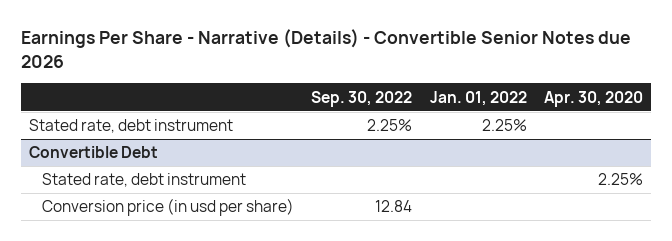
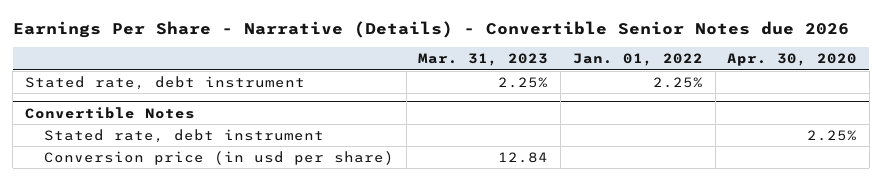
- | Sep. 30, 2022 | Jan. 01, 2022 | Apr. 30, 2020
+ | Mar. 31, 2023 | Jan. 01, 2022 | Apr. 30, 2020
- Convertible Debt
+ Convertible Notes

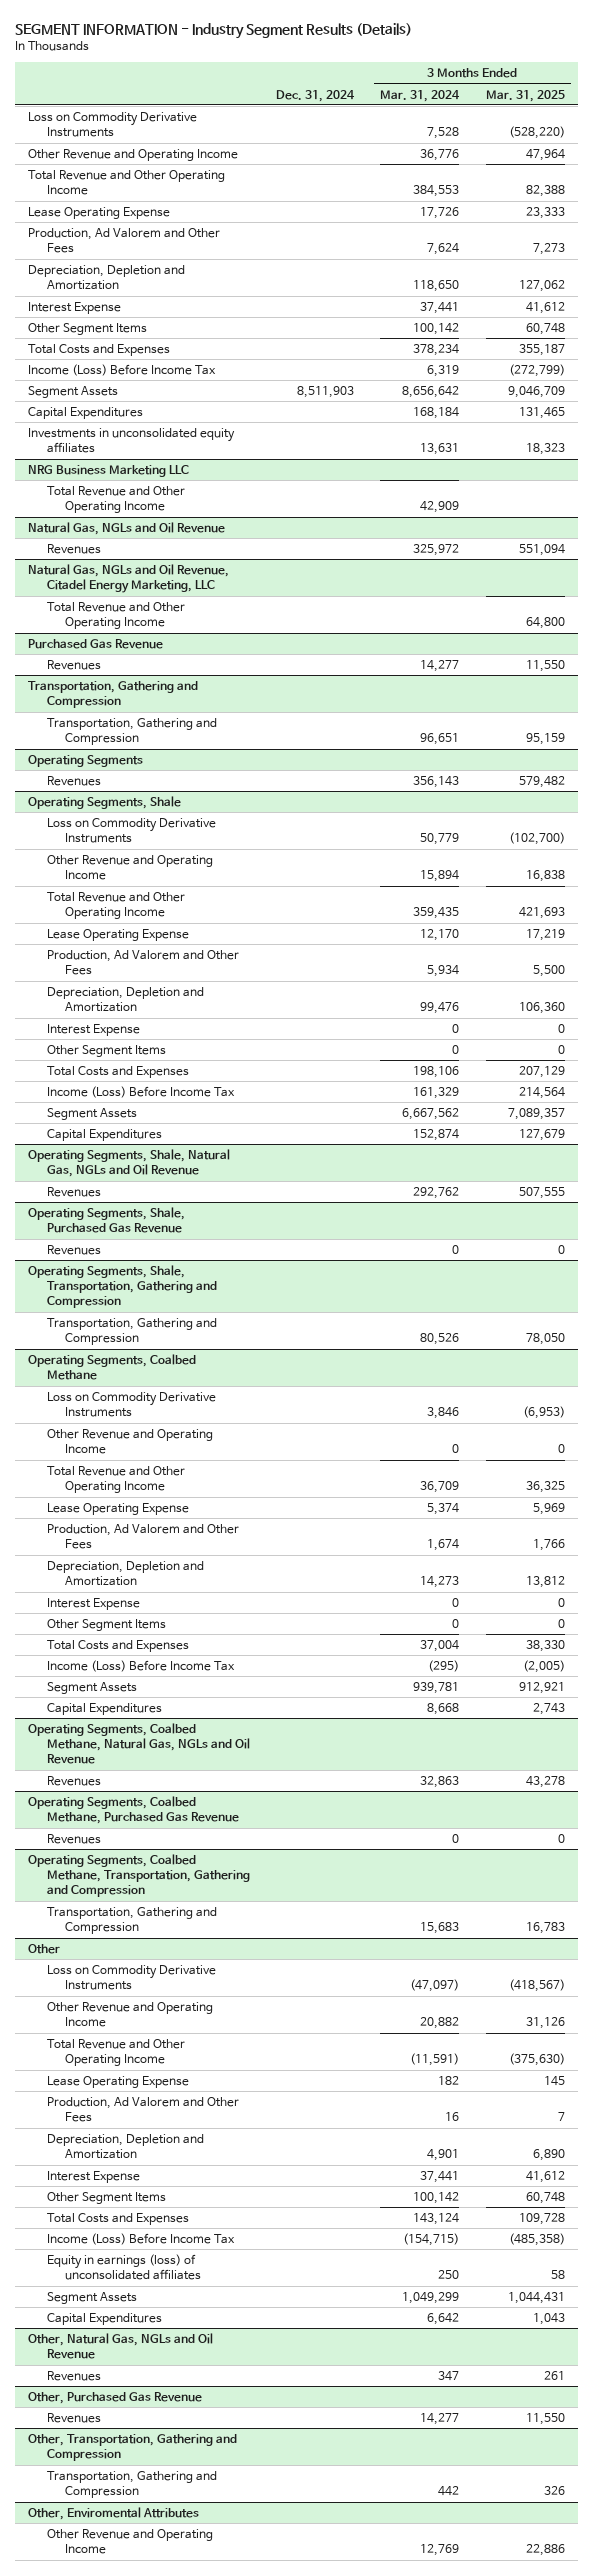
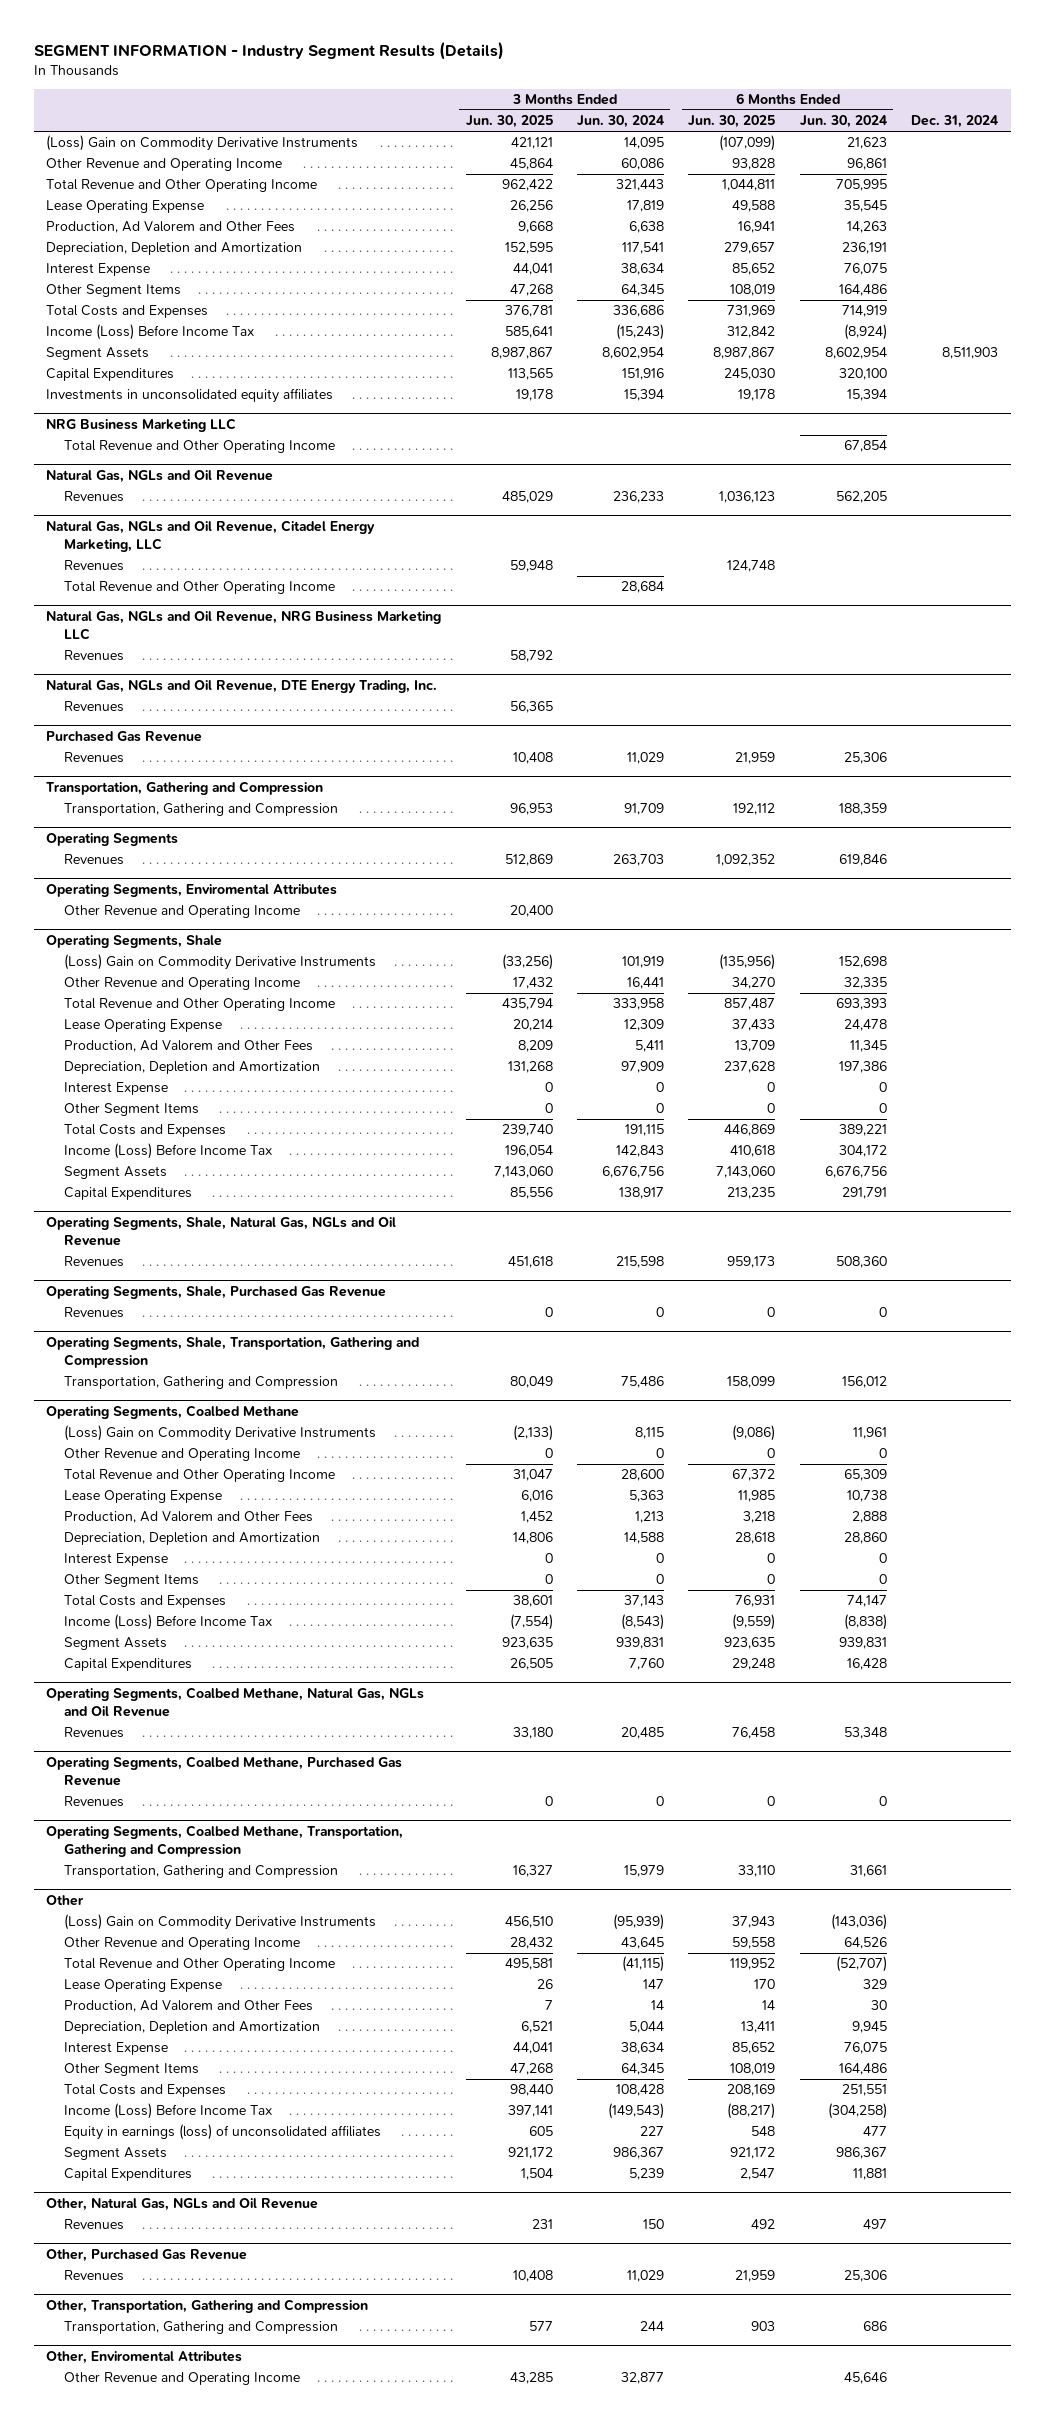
- | Dec. 31, 2024 | 3 Months Ended Mar. 31, 2024 | 3 Months Ended Mar. 31, 2025
+ | 3 Months Ended Jun. 30, 2025 | 3 Months Ended Jun. 30, 2024 | 6 Months Ended Jun. 30, 2025 | 6 Months Ended Jun. 30, 2024 | Dec. 31, 2024
- Loss on Commodity Derivative Instruments | | 7,528 | (528,220)
+ (Loss) Gain on Commodity Derivative Instruments | 421,121 | 14,095 | (107,099) | 21,623 |
@ Natural Gas, NGLs and Oil Revenue, Citadel Energy Marketing, LLC
+ Revenues | 59,948 | | 124,748 | |
+ Natural Gas, NGLs and Oil Revenue, NRG Business Marketing LLC
+ Revenues | 58,792 | | | |
+ Natural Gas, NGLs and Oil Revenue, DTE Energy Trading, Inc.
+ Revenues | 56,365 | | | |
+ Operating Segments, Enviromental Attributes
+ Other Revenue and Operating Income | 20,400 | | | |
@ Operating Segments, Shale
- Loss on Commodity Derivative Instruments | | 50,779 | (102,700)
+ (Loss) Gain on Commodity Derivative Instruments | (33,256) | 101,919 | (135,956) | 152,698 |
@ Operating Segments, Coalbed Methane
- Loss on Commodity Derivative Instruments | | 3,846 | (6,953)
+ (Loss) Gain on Commodity Derivative Instruments | (2,133) | 8,115 | (9,086) | 11,961 |
@ Other
- Loss on Commodity Derivative Instruments | | (47,097) | (418,567)
+ (Loss) Gain on Commodity Derivative Instruments | 456,510 | (95,939) | 37,943 | (143,036) |

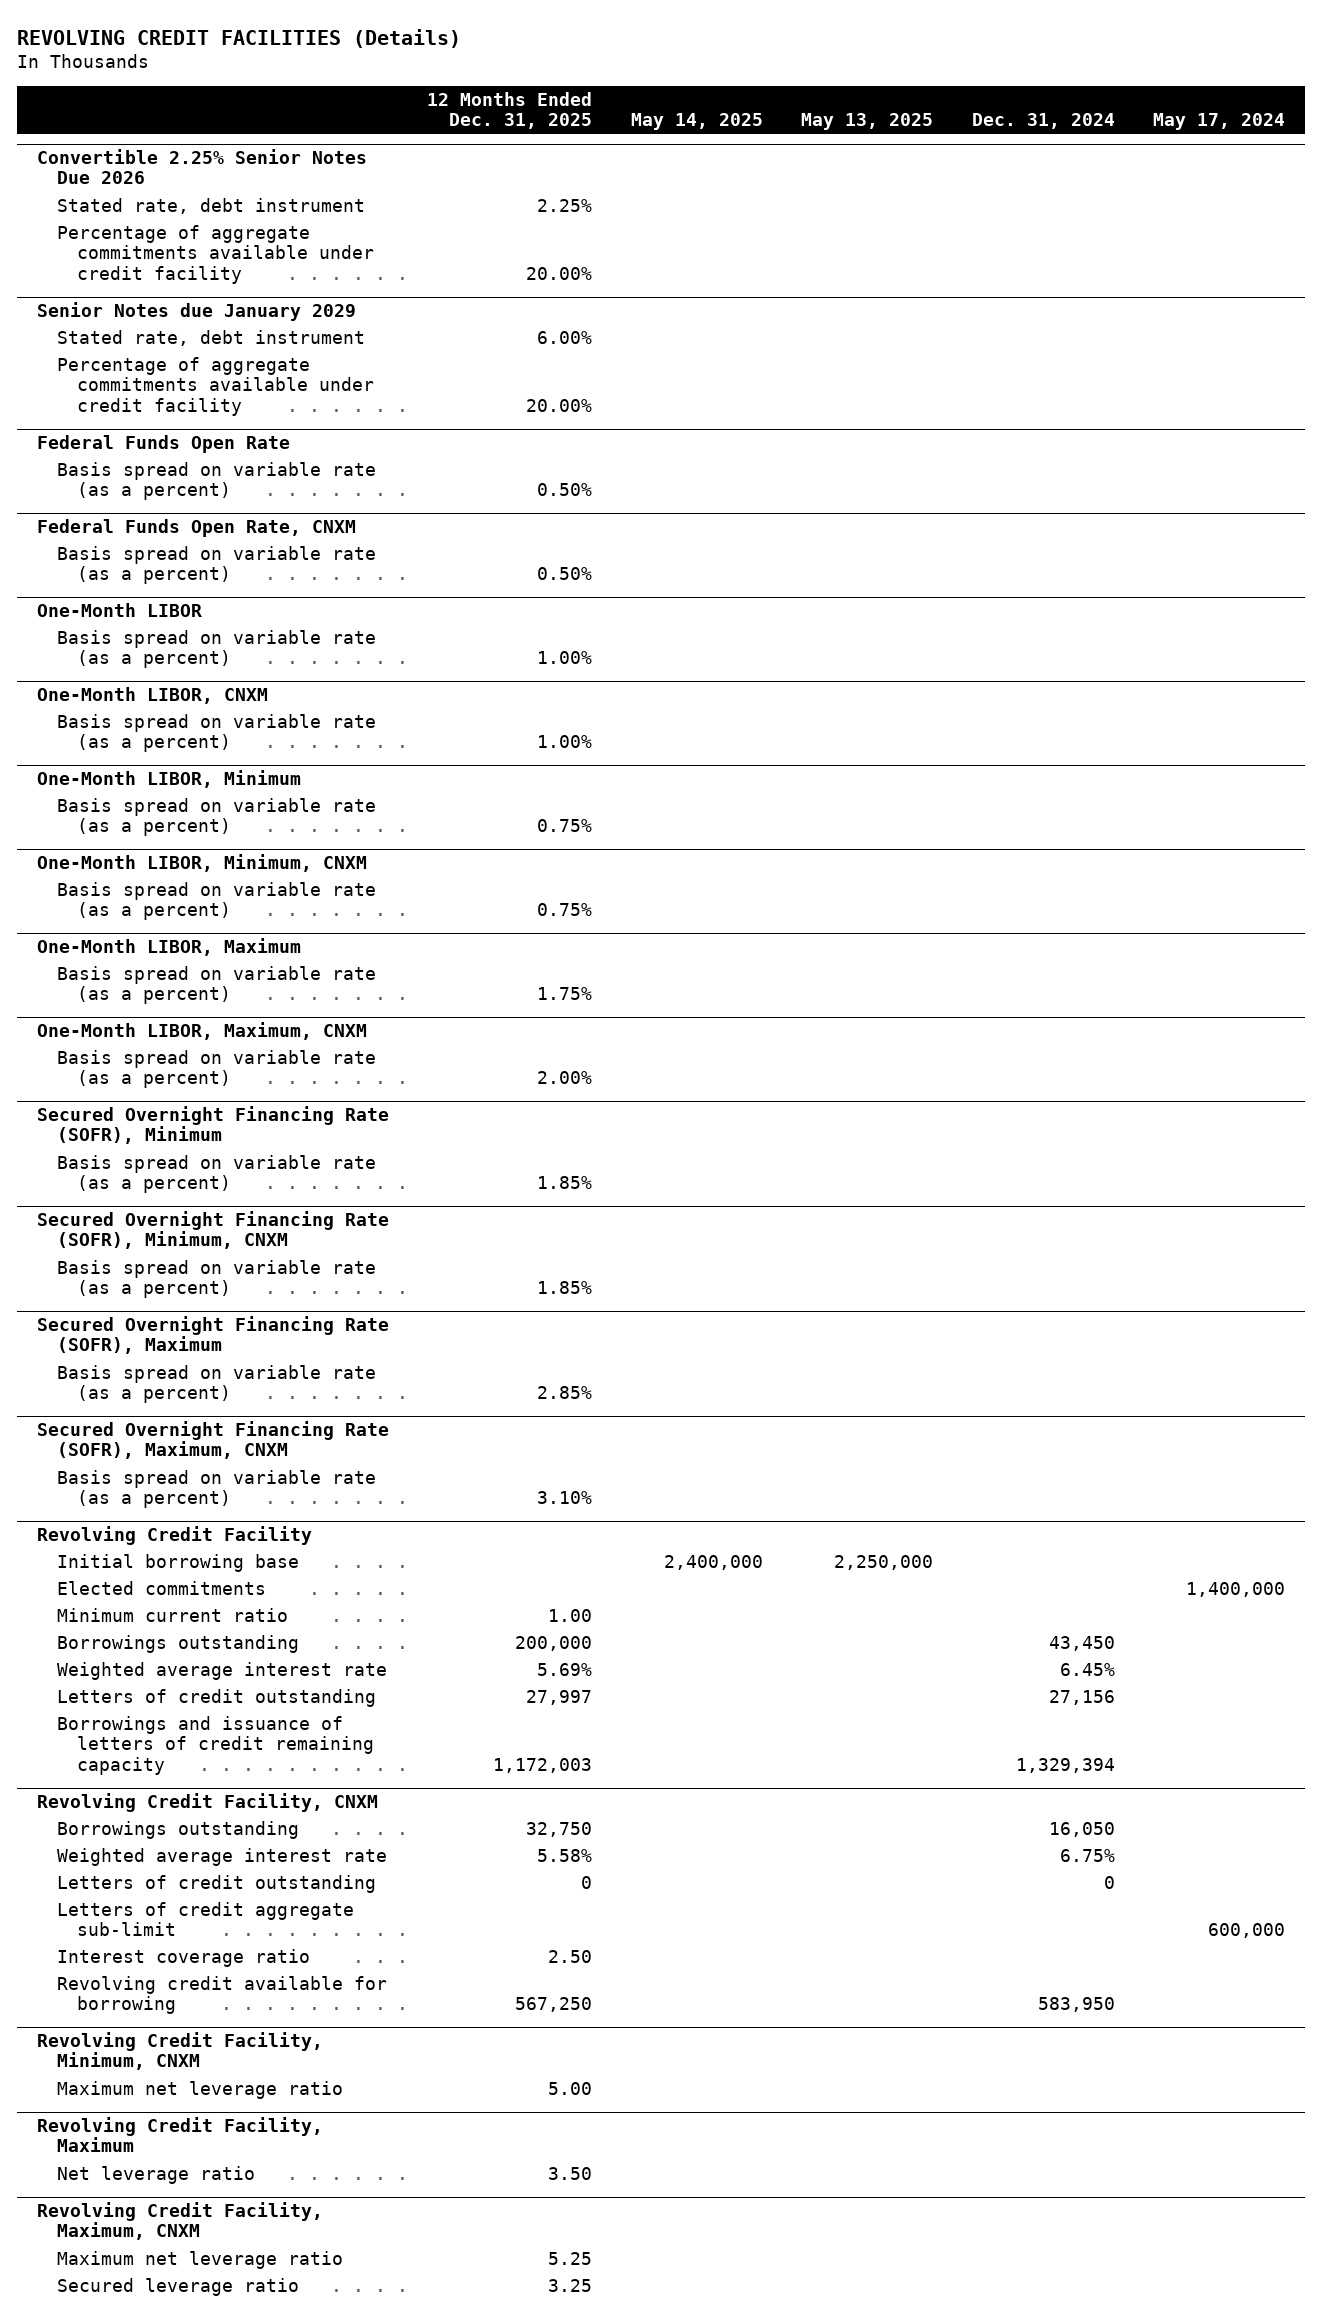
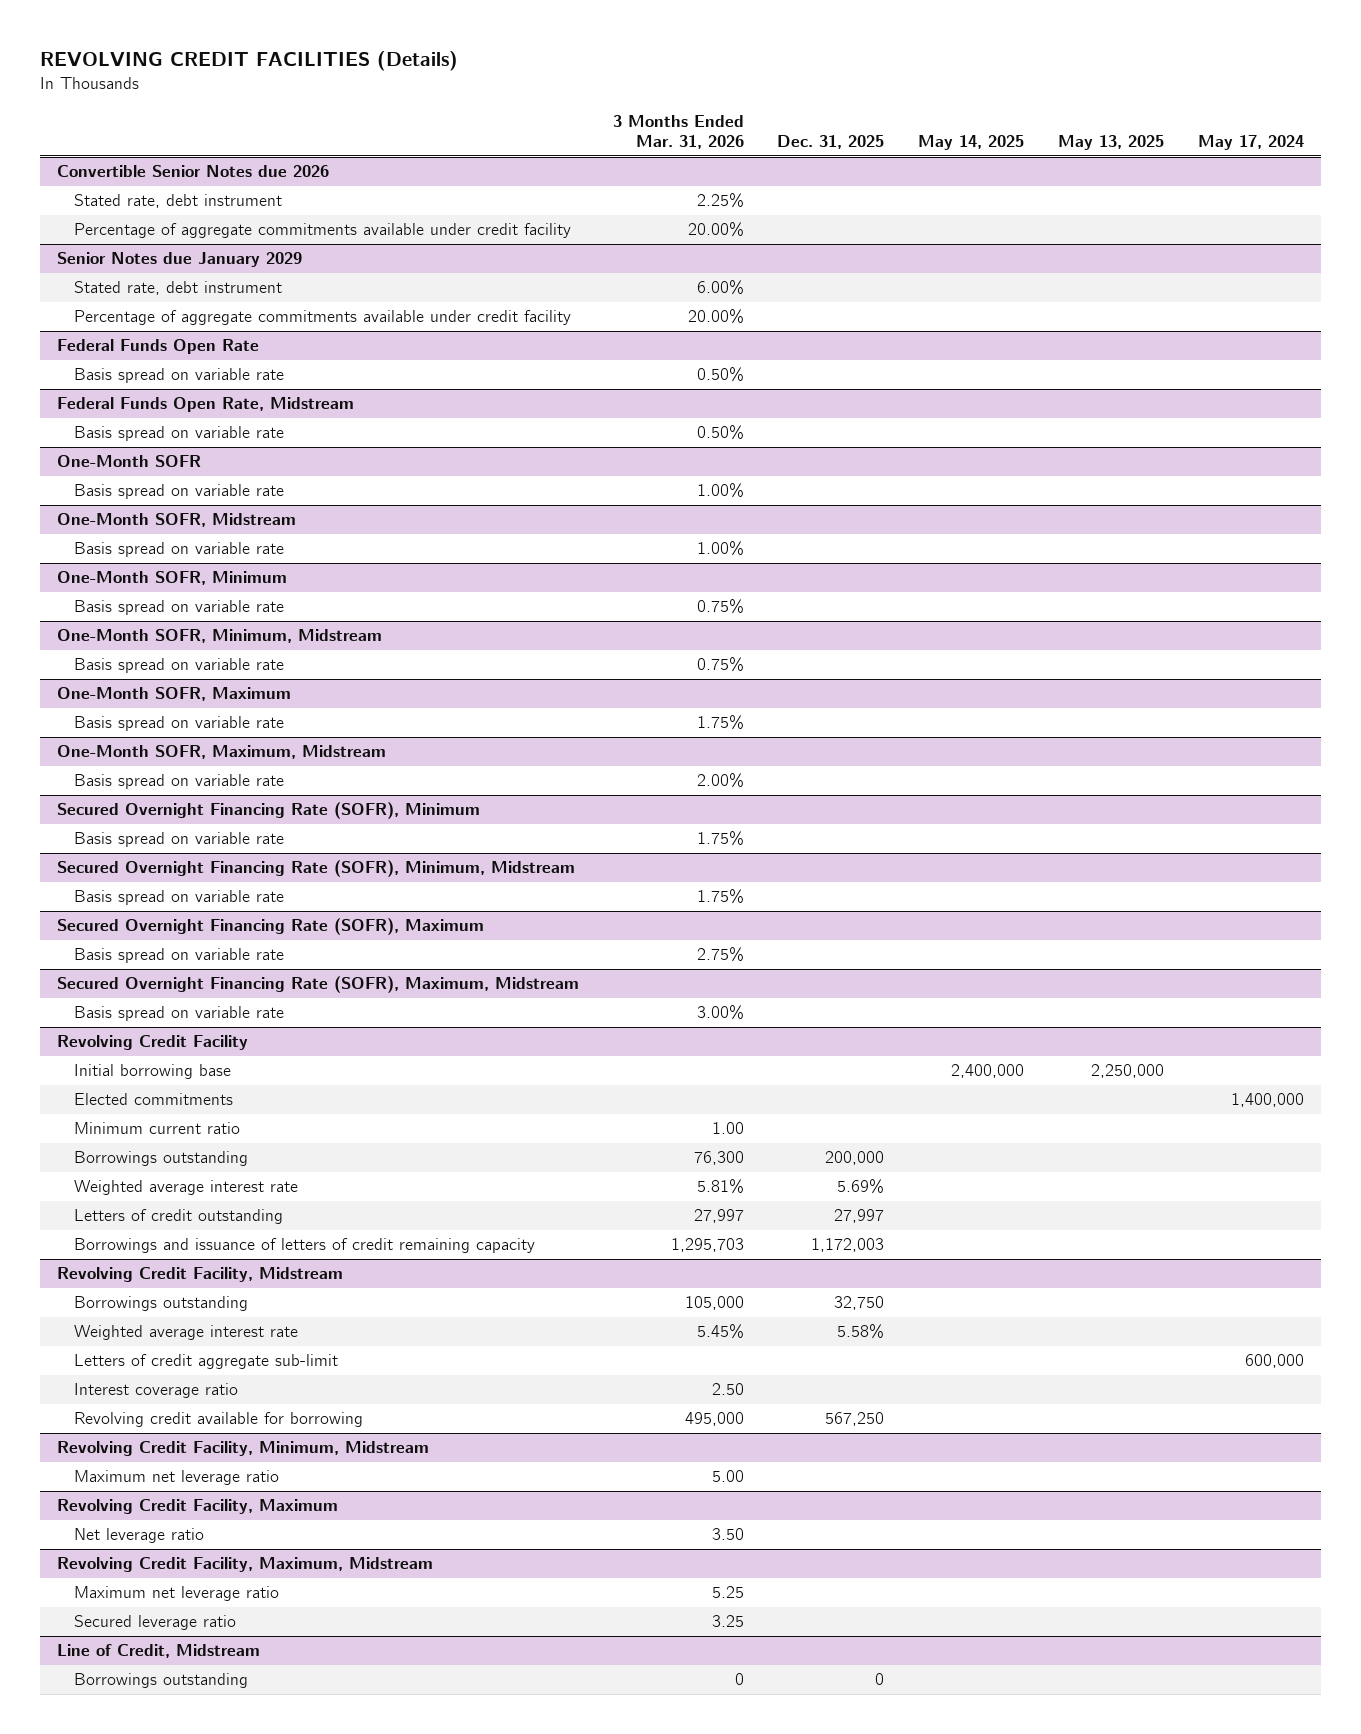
- | 12 Months Ended Dec. 31, 2025 | May 14, 2025 | May 13, 2025 | Dec. 31, 2024 | May 17, 2024
+ | 3 Months Ended Mar. 31, 2026 | Dec. 31, 2025 | May 14, 2025 | May 13, 2025 | May 17, 2024
- Convertible 2.25% Senior Notes Due 2026
+ Convertible Senior Notes due 2026
@ Federal Funds Open Rate
- Basis spread on variable rate (as a percent) | 0.50% | | | |
- Federal Funds Open Rate, CNXM
- Basis spread on variable rate (as a percent) | 0.50% | | | |
- One-Month LIBOR
- Basis spread on variable rate (as a percent) | 1.00% | | | |
- One-Month LIBOR, CNXM
- Basis spread on variable rate (as a percent) | 1.00% | | | |
- One-Month LIBOR, Minimum
- Basis spread on variable rate (as a percent) | 0.75% | | | |
- One-Month LIBOR, Minimum, CNXM
- Basis spread on variable rate (as a percent) | 0.75% | | | |
- One-Month LIBOR, Maximum
- Basis spread on variable rate (as a percent) | 1.75% | | | |
- One-Month LIBOR, Maximum, CNXM
- Basis spread on variable rate (as a percent) | 2.00% | | | |
@ Federal Funds Open Rate
+ Basis spread on variable rate | 0.50% | | | |
+ Federal Funds Open Rate, Midstream
+ Basis spread on variable rate | 0.50% | | | |
+ One-Month SOFR
+ Basis spread on variable rate | 1.00% | | | |
+ One-Month SOFR, Midstream
+ Basis spread on variable rate | 1.00% | | | |
+ One-Month SOFR, Minimum
+ Basis spread on variable rate | 0.75% | | | |
+ One-Month SOFR, Minimum, Midstream
+ Basis spread on variable rate | 0.75% | | | |
+ One-Month SOFR, Maximum
+ Basis spread on variable rate | 1.75% | | | |
+ One-Month SOFR, Maximum, Midstream
+ Basis spread on variable rate | 2.00% | | | |
@ Secured Overnight Financing Rate (SOFR), Minimum
- Basis spread on variable rate (as a percent) | 1.85% | | | |
- Secured Overnight Financing Rate (SOFR), Minimum, CNXM
- Basis spread on variable rate (as a percent) | 1.85% | | | |
@ Secured Overnight Financing Rate (SOFR), Minimum
+ Basis spread on variable rate | 1.75% | | | |
+ Secured Overnight Financing Rate (SOFR), Minimum, Midstream
+ Basis spread on variable rate | 1.75% | | | |
@ Secured Overnight Financing Rate (SOFR), Maximum
- Basis spread on variable rate (as a percent) | 2.85% | | | |
- Secured Overnight Financing Rate (SOFR), Maximum, CNXM
- Basis spread on variable rate (as a percent) | 3.10% | | | |
@ Secured Overnight Financing Rate (SOFR), Maximum
+ Basis spread on variable rate | 2.75% | | | |
+ Secured Overnight Financing Rate (SOFR), Maximum, Midstream
+ Basis spread on variable rate | 3.00% | | | |
- Revolving Credit Facility, CNXM
+ Revolving Credit Facility, Midstream
- Letters of credit outstanding | 0 | | | 0 |
- Revolving Credit Facility, Minimum, CNXM
+ Revolving Credit Facility, Minimum, Midstream
- Revolving Credit Facility, Maximum, CNXM
+ Revolving Credit Facility, Maximum, Midstream
+ Line of Credit, Midstream
+ Borrowings outstanding | 0 | 0 | | |

